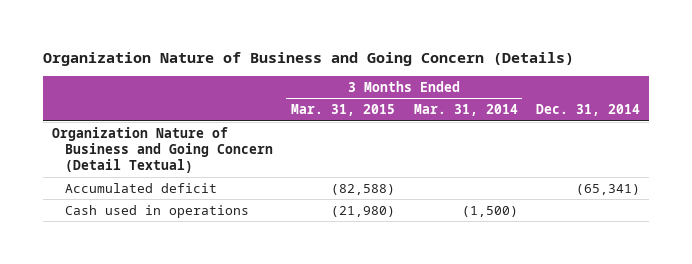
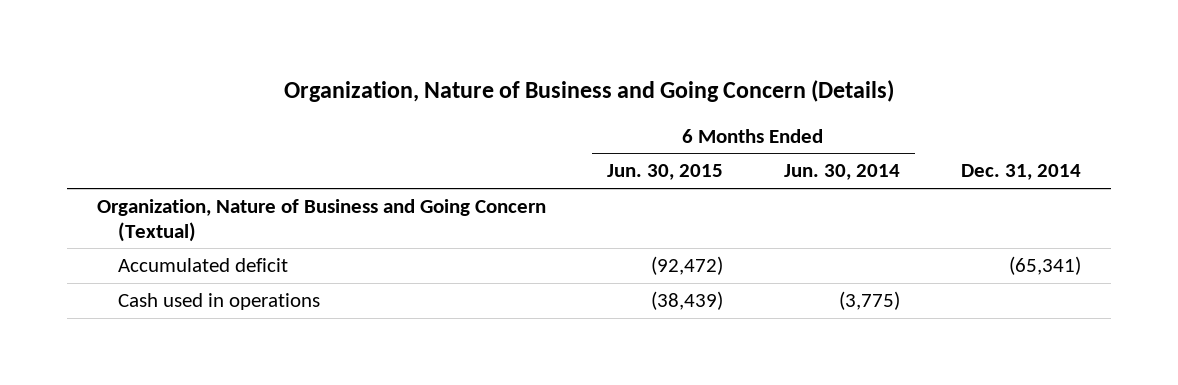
- Organization Nature of Business and Going Concern (Details)
+ Organization, Nature of Business and Going Concern (Details)
- | 3 Months Ended Mar. 31, 2015 | 3 Months Ended Mar. 31, 2014 | Dec. 31, 2014
+ | 6 Months Ended Jun. 30, 2015 | 6 Months Ended Jun. 30, 2014 | Dec. 31, 2014
- Organization Nature of Business and Going Concern (Detail Textual)
+ Organization, Nature of Business and Going Concern (Textual)

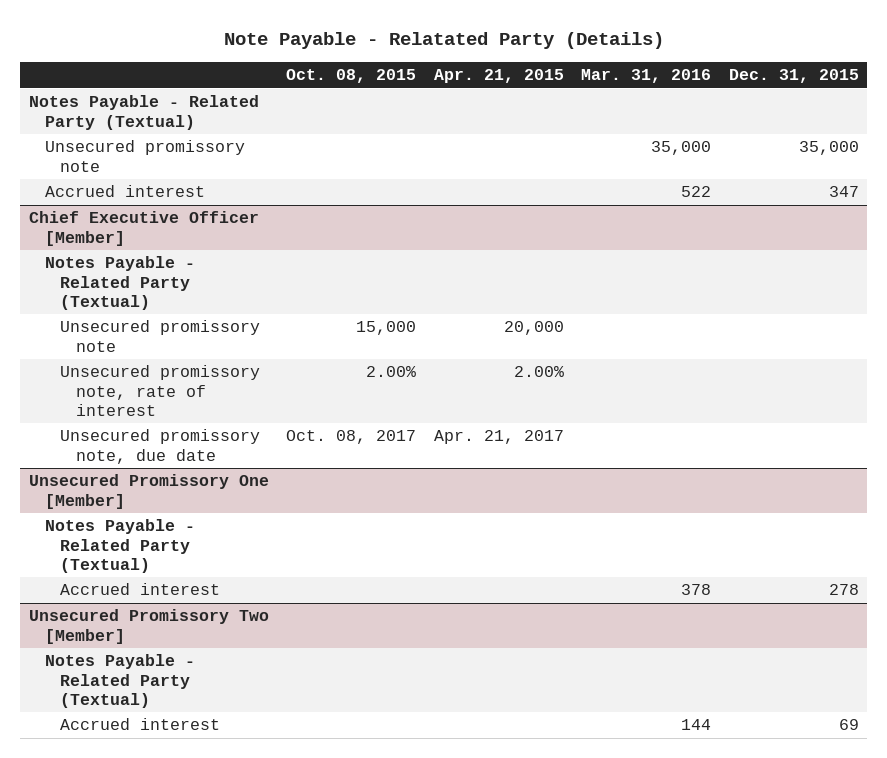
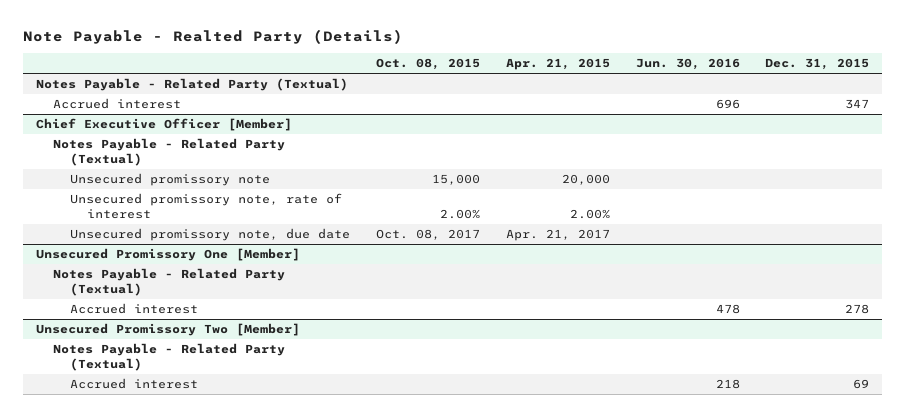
- Note Payable - Relatated Party (Details)
+ Note Payable - Realted Party (Details)
- | Oct. 08, 2015 | Apr. 21, 2015 | Mar. 31, 2016 | Dec. 31, 2015
+ | Oct. 08, 2015 | Apr. 21, 2015 | Jun. 30, 2016 | Dec. 31, 2015
- Unsecured promissory note | | | 35,000 | 35,000

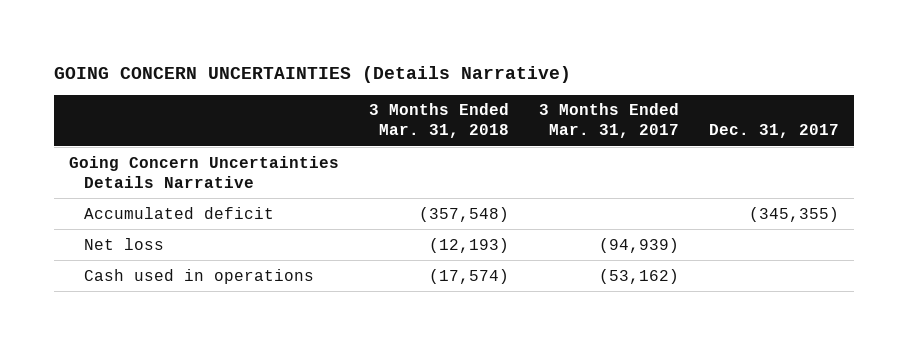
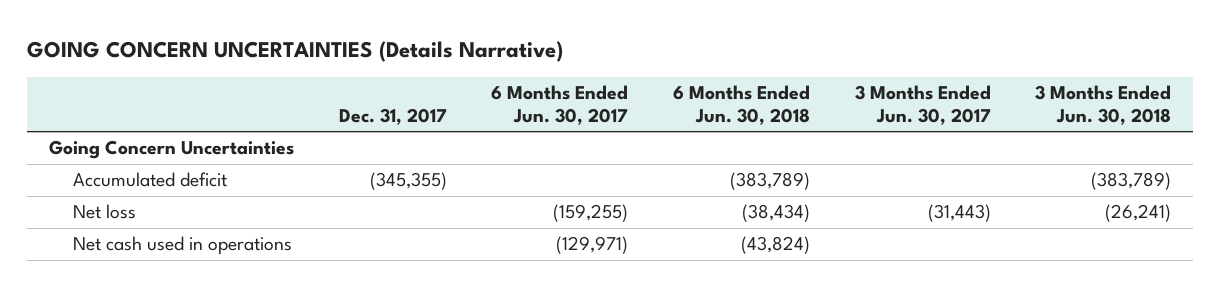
- | 3 Months Ended Mar. 31, 2018 | 3 Months Ended Mar. 31, 2017 | Dec. 31, 2017
+ | Dec. 31, 2017 | 6 Months Ended Jun. 30, 2017 | 6 Months Ended Jun. 30, 2018 | 3 Months Ended Jun. 30, 2017 | 3 Months Ended Jun. 30, 2018
- Going Concern Uncertainties Details Narrative
+ Going Concern Uncertainties
- Cash used in operations | (17,574) | (53,162) |
+ Net cash used in operations | | (129,971) | (43,824) | |

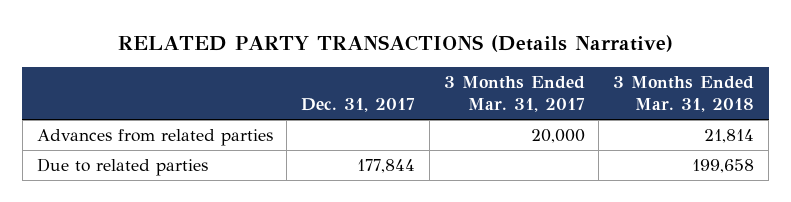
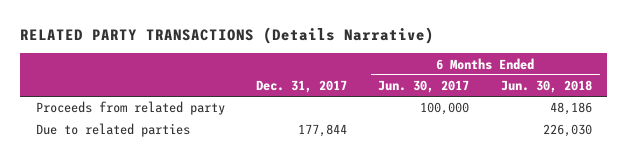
- | Dec. 31, 2017 | 3 Months Ended Mar. 31, 2017 | 3 Months Ended Mar. 31, 2018
+ | Dec. 31, 2017 | 6 Months Ended Jun. 30, 2017 | 6 Months Ended Jun. 30, 2018
- Advances from related parties | | 20,000 | 21,814
+ Proceeds from related party | | 100,000 | 48,186

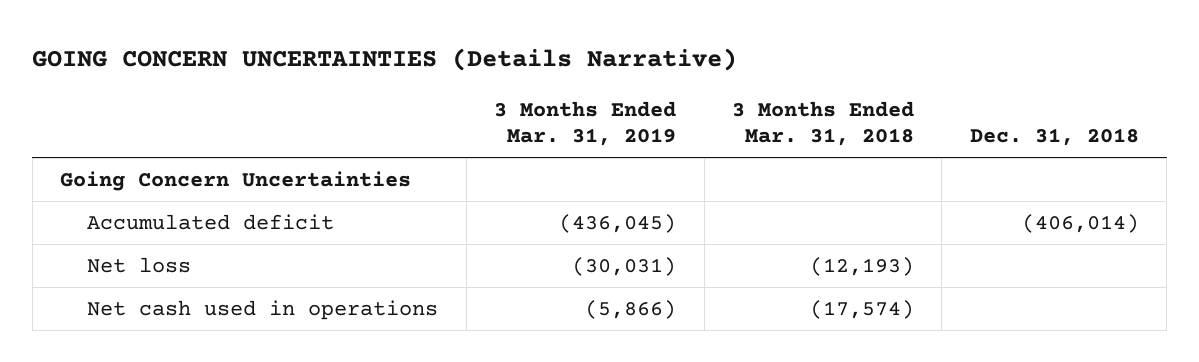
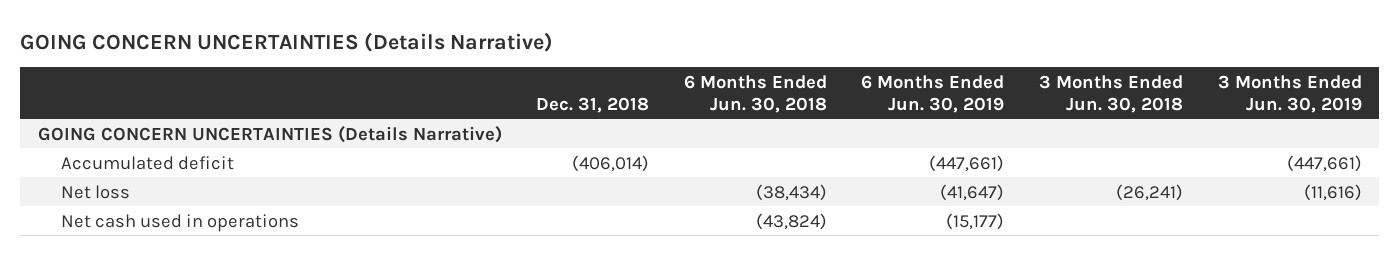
- | 3 Months Ended Mar. 31, 2019 | 3 Months Ended Mar. 31, 2018 | Dec. 31, 2018
+ | Dec. 31, 2018 | 6 Months Ended Jun. 30, 2018 | 6 Months Ended Jun. 30, 2019 | 3 Months Ended Jun. 30, 2018 | 3 Months Ended Jun. 30, 2019
- Going Concern Uncertainties
+ GOING CONCERN UNCERTAINTIES (Details Narrative)

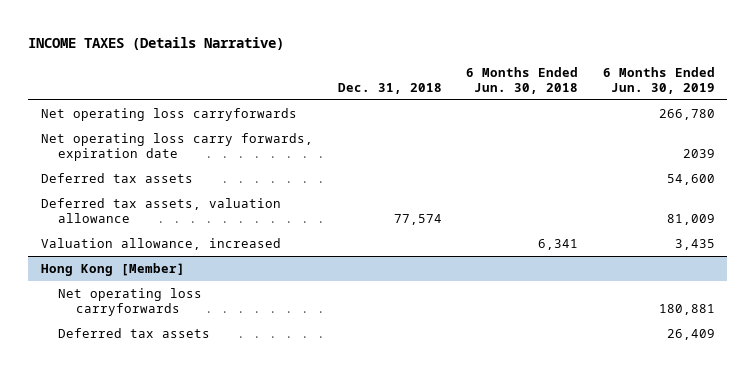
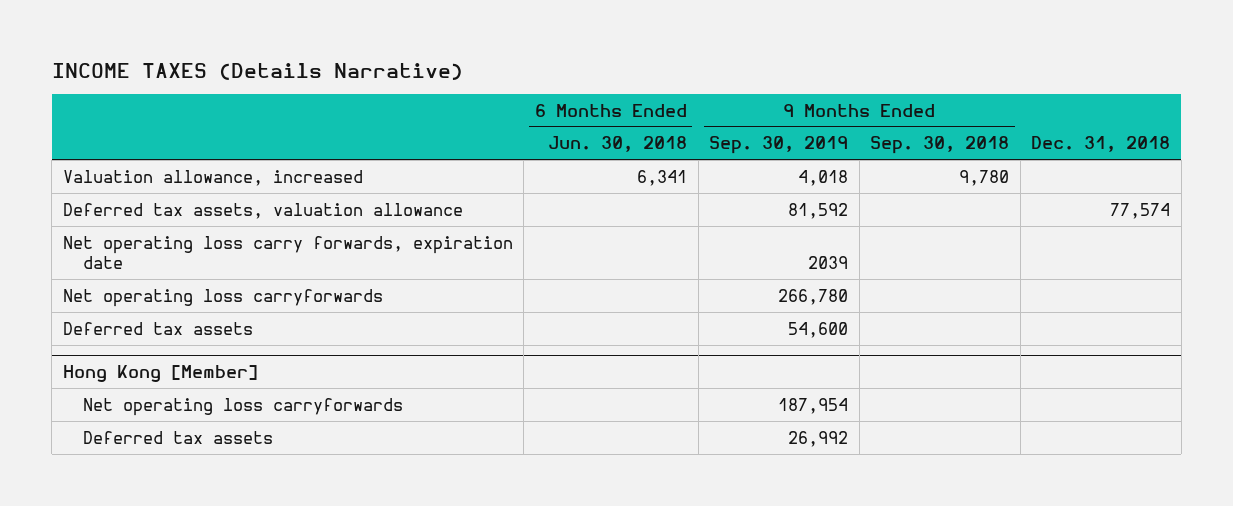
- | Dec. 31, 2018 | 6 Months Ended Jun. 30, 2018 | 6 Months Ended Jun. 30, 2019
+ | 6 Months Ended Jun. 30, 2018 | 9 Months Ended Sep. 30, 2019 | 9 Months Ended Sep. 30, 2018 | Dec. 31, 2018
moved up: Valuation allowance, increased | 6,341 | 4,018 | 9,780 |
moved up: Deferred tax assets, valuation allowance | | 81,592 | | 77,574
moved down: Net operating loss carryforwards | | 266,780 | |

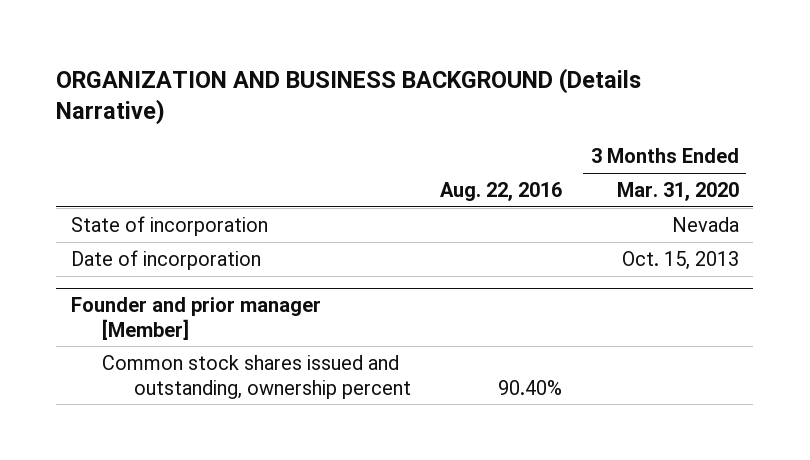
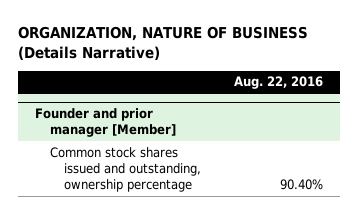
- ORGANIZATION AND BUSINESS BACKGROUND (Details Narrative)
+ ORGANIZATION, NATURE OF BUSINESS (Details Narrative)
- | Aug. 22, 2016 | 3 Months Ended Mar. 31, 2020
+ | Aug. 22, 2016
- State of incorporation | | Nevada
- Date of incorporation | | Oct. 15, 2013
@ Founder and prior manager [Member]
- Common stock shares issued and outstanding, ownership percent | 90.40% |
+ Common stock shares issued and outstanding, ownership percentage | 90.40%

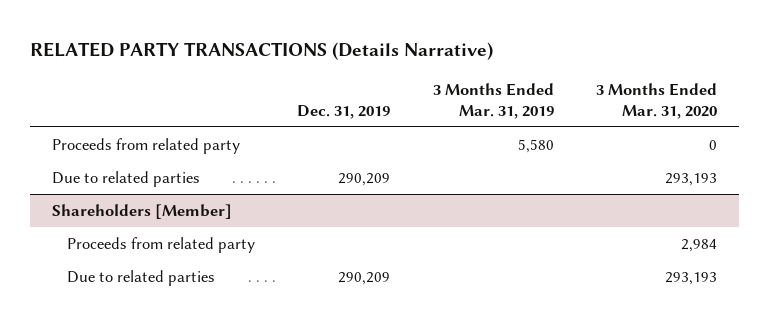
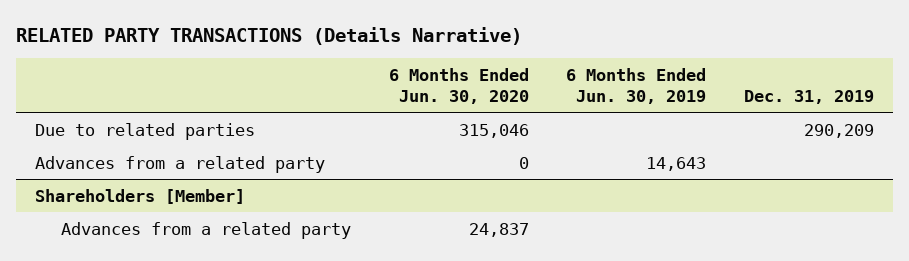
- | Dec. 31, 2019 | 3 Months Ended Mar. 31, 2019 | 3 Months Ended Mar. 31, 2020
+ | 6 Months Ended Jun. 30, 2020 | 6 Months Ended Jun. 30, 2019 | Dec. 31, 2019
- Proceeds from related party | | 5,580 | 0
+ Advances from a related party | 0 | 14,643 |
@ Shareholders [Member]
- Proceeds from related party | | | 2,984
- Due to related parties | 290,209 | | 293,193
+ Advances from a related party | 24,837 | |

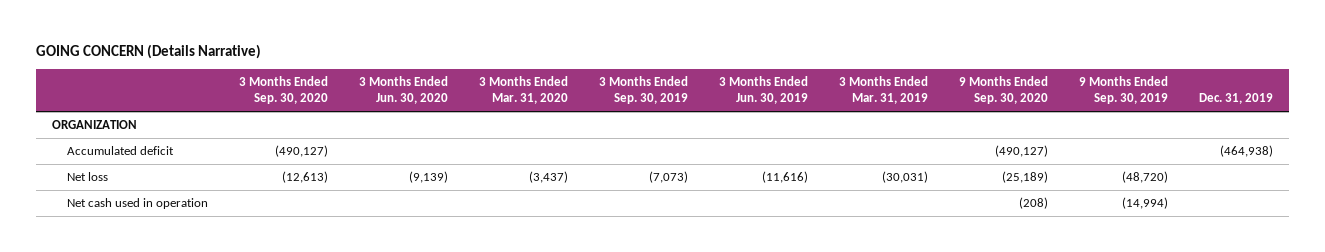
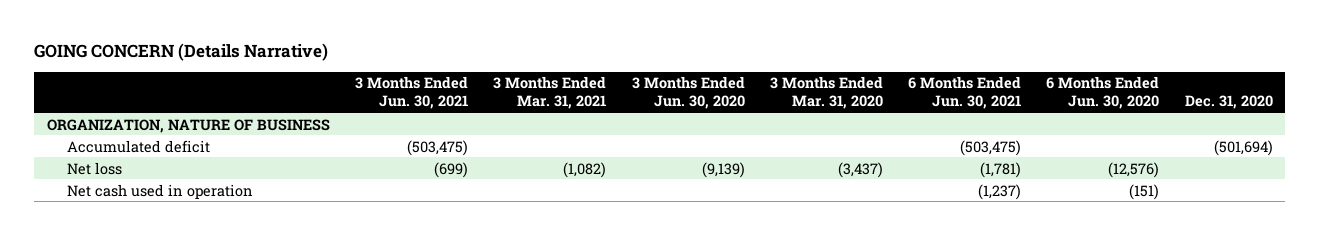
- | 3 Months Ended Sep. 30, 2020 | 3 Months Ended Jun. 30, 2020 | 3 Months Ended Mar. 31, 2020 | 3 Months Ended Sep. 30, 2019 | 3 Months Ended Jun. 30, 2019 | 3 Months Ended Mar. 31, 2019 | 9 Months Ended Sep. 30, 2020 | 9 Months Ended Sep. 30, 2019 | Dec. 31, 2019
+ | 3 Months Ended Jun. 30, 2021 | 3 Months Ended Mar. 31, 2021 | 3 Months Ended Jun. 30, 2020 | 3 Months Ended Mar. 31, 2020 | 6 Months Ended Jun. 30, 2021 | 6 Months Ended Jun. 30, 2020 | Dec. 31, 2020
- ORGANIZATION
+ ORGANIZATION, NATURE OF BUSINESS

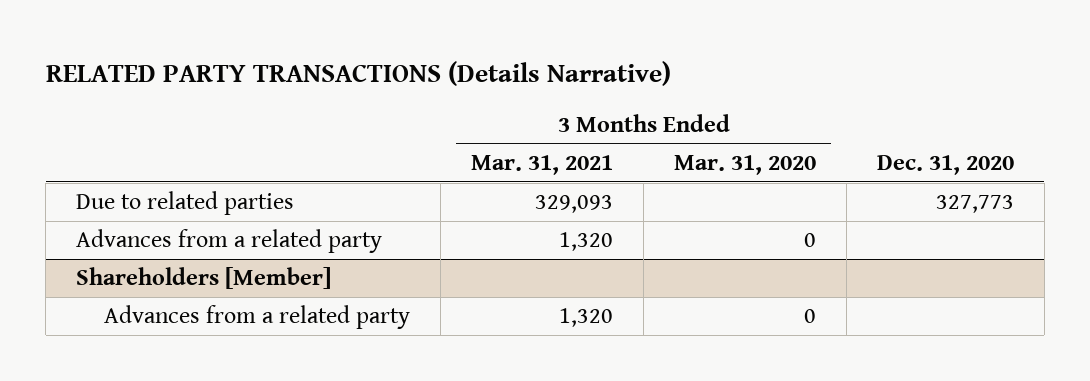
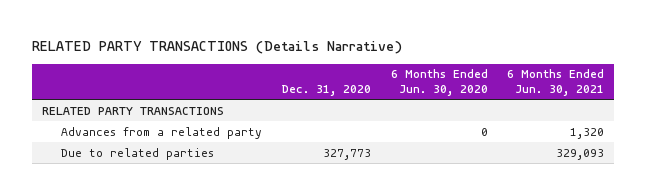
- | 3 Months Ended Mar. 31, 2021 | 3 Months Ended Mar. 31, 2020 | Dec. 31, 2020
+ | Dec. 31, 2020 | 6 Months Ended Jun. 30, 2020 | 6 Months Ended Jun. 30, 2021
+ RELATED PARTY TRANSACTIONS
- Shareholders [Member]
- Advances from a related party | 1,320 | 0 |
moved down: Due to related parties | 327,773 | | 329,093

